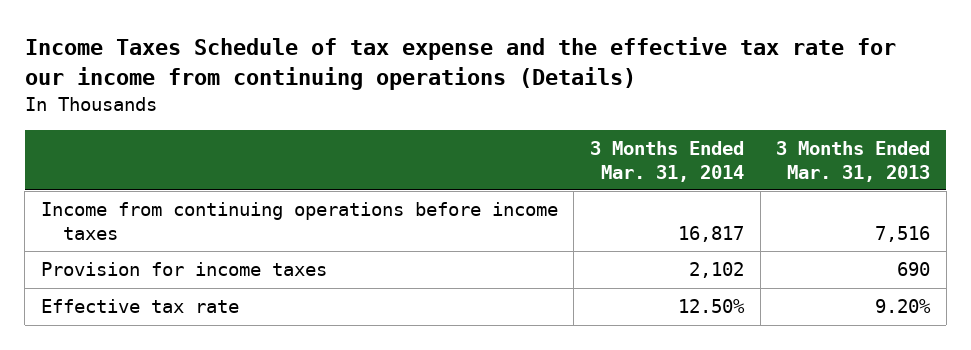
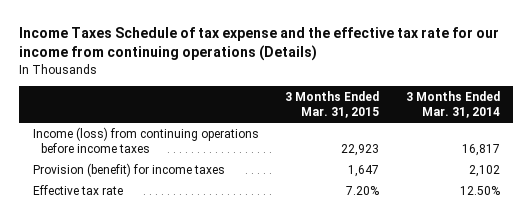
- | 3 Months Ended Mar. 31, 2014 | 3 Months Ended Mar. 31, 2013
+ | 3 Months Ended Mar. 31, 2015 | 3 Months Ended Mar. 31, 2014
- Income from continuing operations before income taxes | 16,817 | 7,516
- Provision for income taxes | 2,102 | 690
+ Income (loss) from continuing operations before income taxes | 22,923 | 16,817
+ Provision (benefit) for income taxes | 1,647 | 2,102

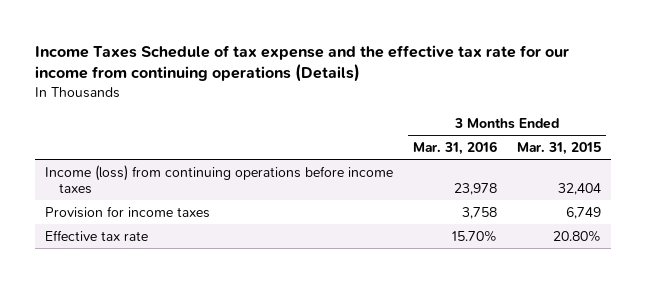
- | 3 Months Ended Mar. 31, 2015 | 3 Months Ended Mar. 31, 2014
+ | 3 Months Ended Mar. 31, 2016 | 3 Months Ended Mar. 31, 2015
- Income (loss) from continuing operations before income taxes | 22,923 | 16,817
- Provision (benefit) for income taxes | 1,647 | 2,102
- Effective tax rate | 7.20% | 12.50%
+ Income (loss) from continuing operations before income taxes | 23,978 | 32,404
+ Provision for income taxes | 3,758 | 6,749
+ Effective tax rate | 15.70% | 20.80%

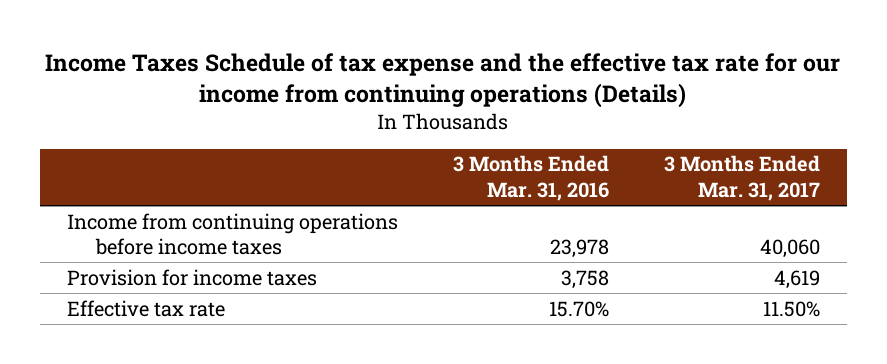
- | 3 Months Ended Mar. 31, 2016 | 3 Months Ended Mar. 31, 2015
+ | 3 Months Ended Mar. 31, 2016 | 3 Months Ended Mar. 31, 2017
- Income (loss) from continuing operations before income taxes | 23,978 | 32,404
+ Income from continuing operations before income taxes | 23,978 | 40,060

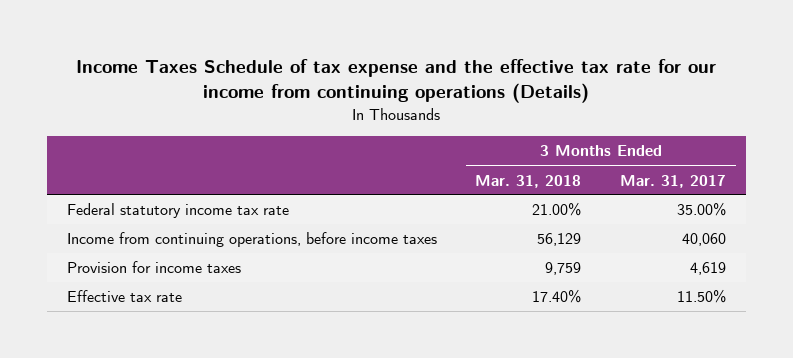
- | 3 Months Ended Mar. 31, 2016 | 3 Months Ended Mar. 31, 2017
+ | 3 Months Ended Mar. 31, 2018 | 3 Months Ended Mar. 31, 2017
- Income from continuing operations before income taxes | 23,978 | 40,060
+ Federal statutory income tax rate | 21.00% | 35.00%
+ Income from continuing operations, before income taxes | 56,129 | 40,060

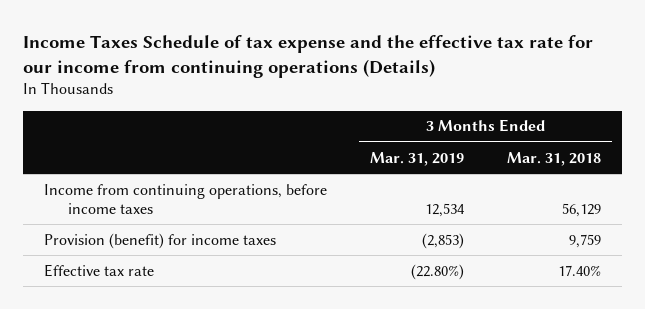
- | 3 Months Ended Mar. 31, 2018 | 3 Months Ended Mar. 31, 2017
+ | 3 Months Ended Mar. 31, 2019 | 3 Months Ended Mar. 31, 2018
- Federal statutory income tax rate | 21.00% | 35.00%
- Provision for income taxes | 9,759 | 4,619
+ Provision (benefit) for income taxes | (2,853) | 9,759

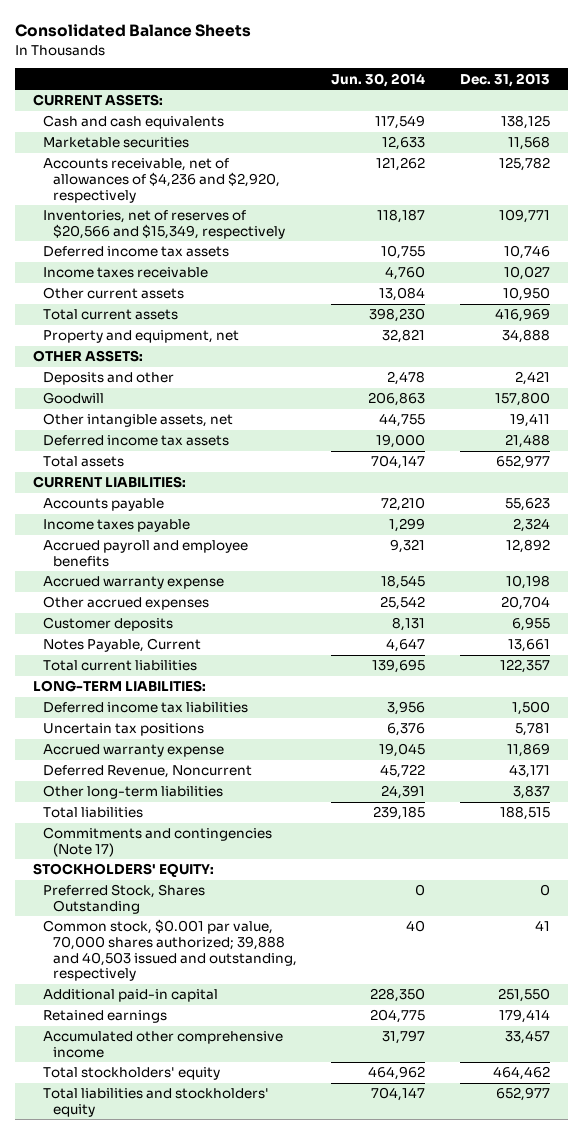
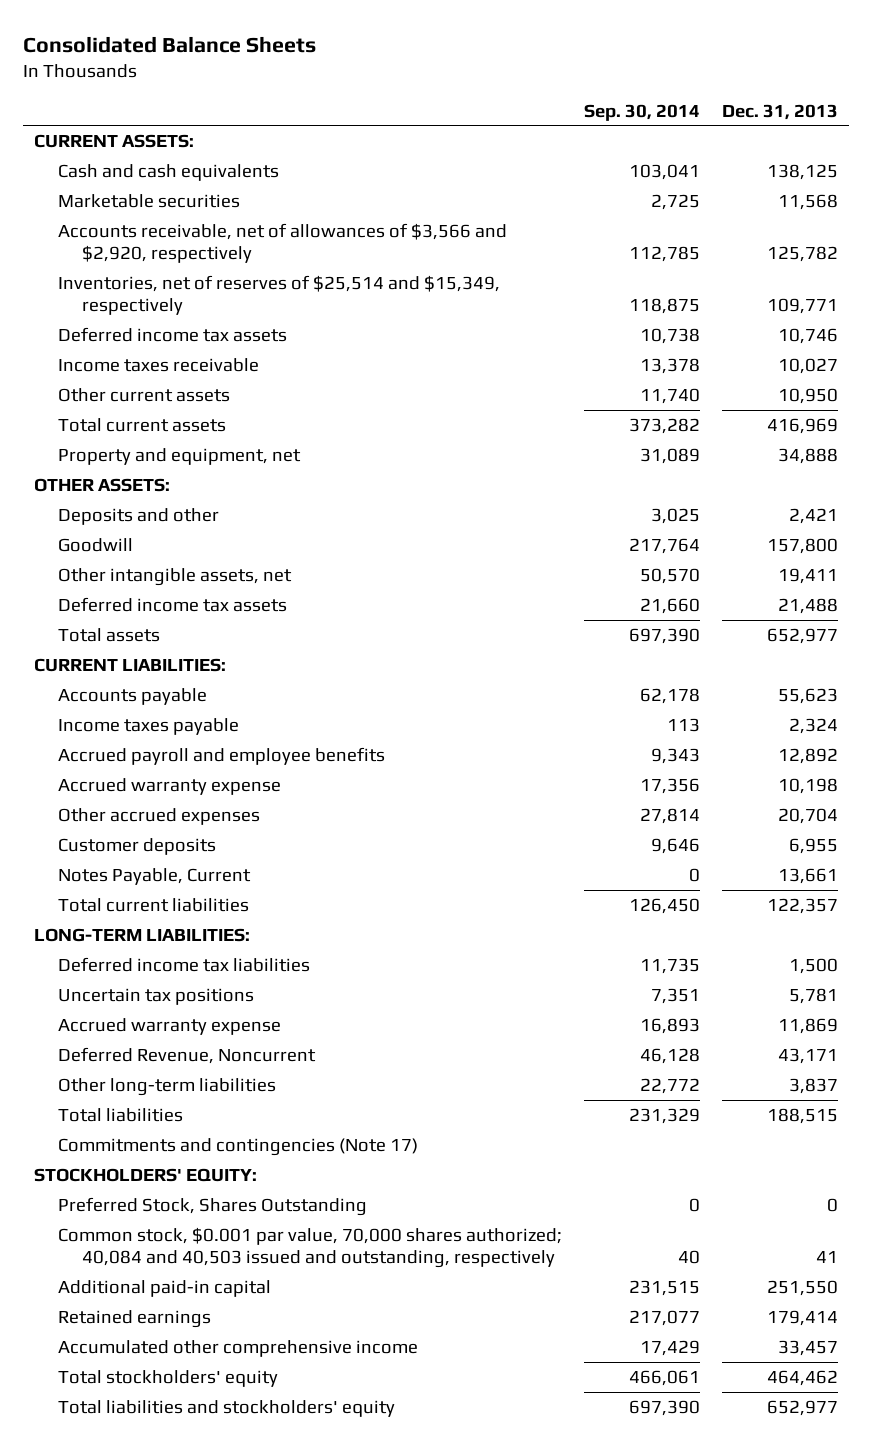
- | Jun. 30, 2014 | Dec. 31, 2013
+ | Sep. 30, 2014 | Dec. 31, 2013
- Accounts receivable, net of allowances of $4,236 and $2,920, respectively | 121,262 | 125,782
- Inventories, net of reserves of $20,566 and $15,349, respectively | 118,187 | 109,771
+ Accounts receivable, net of allowances of $3,566 and $2,920, respectively | 112,785 | 125,782
+ Inventories, net of reserves of $25,514 and $15,349, respectively | 118,875 | 109,771
- Common stock, $0.001 par value, 70,000 shares authorized; 39,888 and 40,503 issued and outstanding, respectively | 40 | 41
+ Common stock, $0.001 par value, 70,000 shares authorized; 40,084 and 40,503 issued and outstanding, respectively | 40 | 41

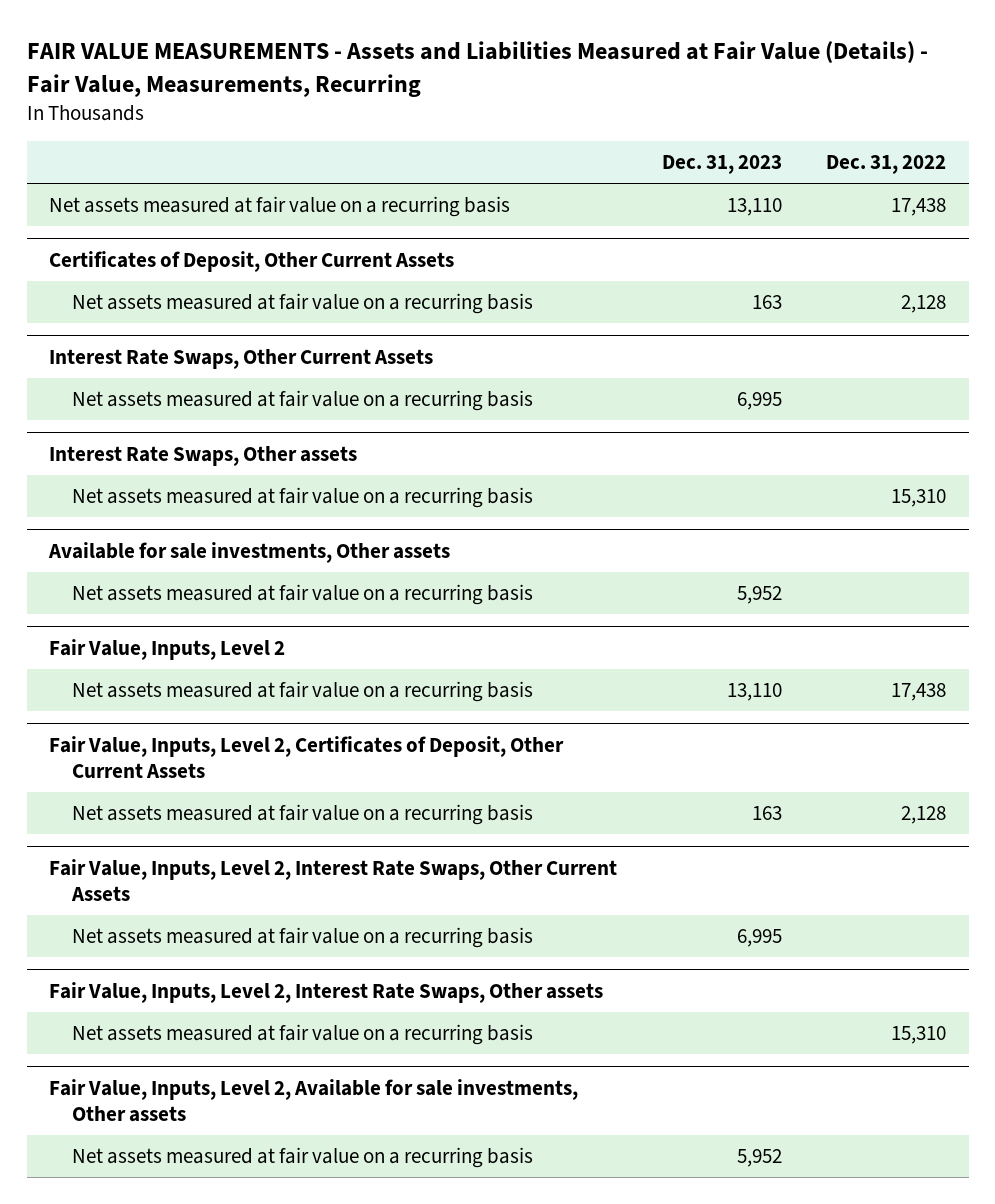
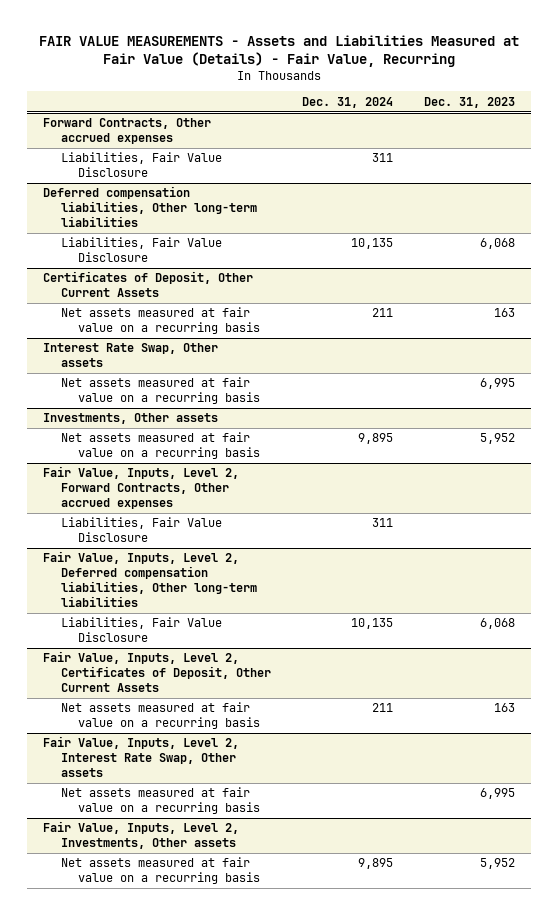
- FAIR VALUE MEASUREMENTS - Assets and Liabilities Measured at Fair Value (Details) - Fair Value, Measurements, Recurring
+ FAIR VALUE MEASUREMENTS - Assets and Liabilities Measured at Fair Value (Details) - Fair Value, Recurring
- | Dec. 31, 2023 | Dec. 31, 2022
+ | Dec. 31, 2024 | Dec. 31, 2023
- Net assets measured at fair value on a recurring basis | 13,110 | 17,438
+ Forward Contracts, Other accrued expenses
+ Liabilities, Fair Value Disclosure | 311 |
+ Deferred compensation liabilities, Other long-term liabilities
+ Liabilities, Fair Value Disclosure | 10,135 | 6,068
- Interest Rate Swaps, Other Current Assets
+ Interest Rate Swap, Other assets
- Interest Rate Swaps, Other assets
- Net assets measured at fair value on a recurring basis | | 15,310
- Available for sale investments, Other assets
+ Investments, Other assets
- Fair Value, Inputs, Level 2
- Net assets measured at fair value on a recurring basis | 13,110 | 17,438
+ Fair Value, Inputs, Level 2, Forward Contracts, Other accrued expenses
+ Liabilities, Fair Value Disclosure | 311 |
+ Fair Value, Inputs, Level 2, Deferred compensation liabilities, Other long-term liabilities
+ Liabilities, Fair Value Disclosure | 10,135 | 6,068
- Fair Value, Inputs, Level 2, Interest Rate Swaps, Other Current Assets
+ Fair Value, Inputs, Level 2, Interest Rate Swap, Other assets
- Fair Value, Inputs, Level 2, Interest Rate Swaps, Other assets
- Net assets measured at fair value on a recurring basis | | 15,310
- Fair Value, Inputs, Level 2, Available for sale investments, Other assets
+ Fair Value, Inputs, Level 2, Investments, Other assets

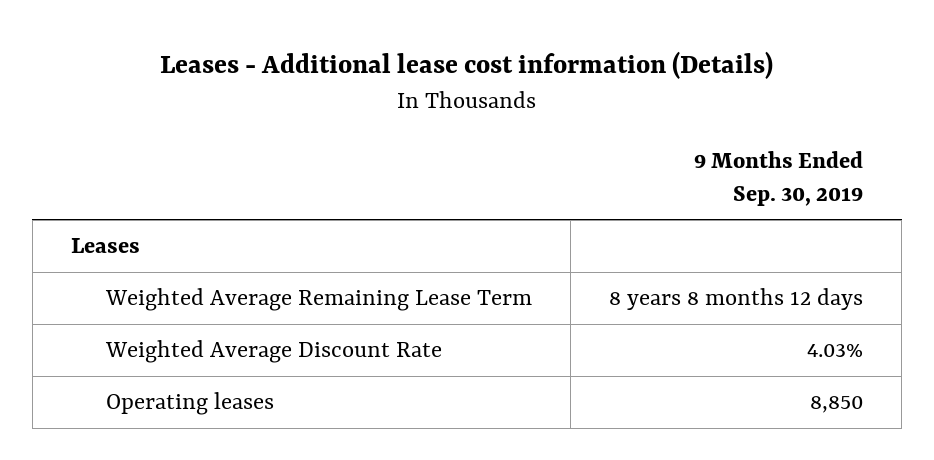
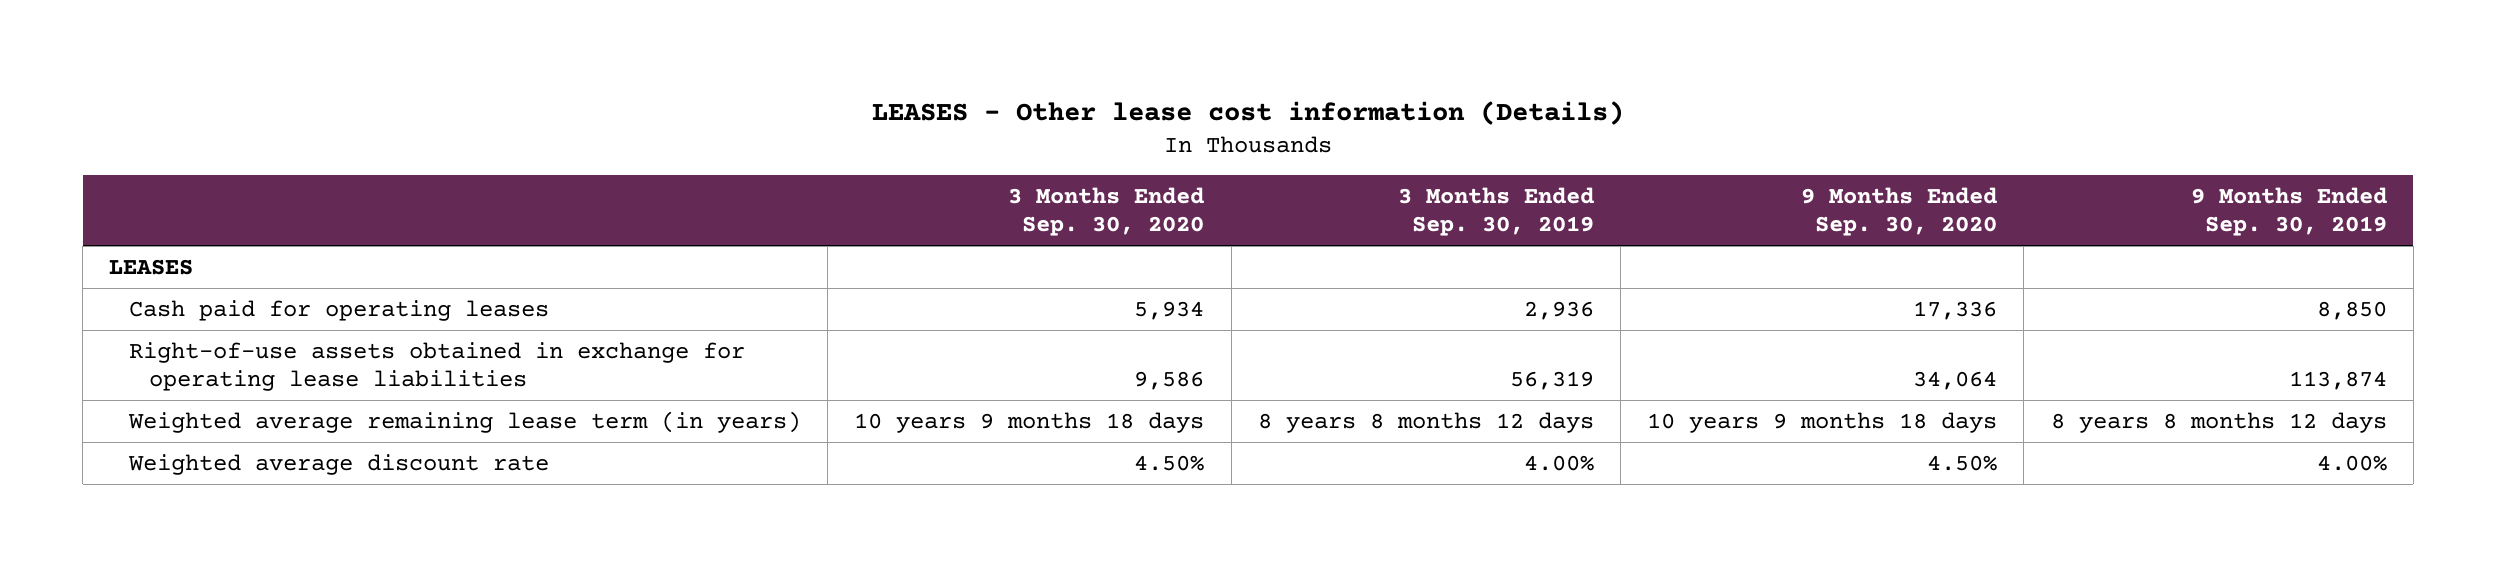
- Leases - Additional lease cost information (Details)
+ LEASES - Other lease cost information (Details)
- | 9 Months Ended Sep. 30, 2019
+ | 3 Months Ended Sep. 30, 2020 | 3 Months Ended Sep. 30, 2019 | 9 Months Ended Sep. 30, 2020 | 9 Months Ended Sep. 30, 2019
- Leases
- Weighted Average Remaining Lease Term | 8 years 8 months 12 days
- Weighted Average Discount Rate | 4.03%
- Operating leases | 8,850
+ LEASES
+ Cash paid for operating leases | 5,934 | 2,936 | 17,336 | 8,850
+ Right-of-use assets obtained in exchange for operating lease liabilities | 9,586 | 56,319 | 34,064 | 113,874
+ Weighted average remaining lease term (in years) | 10 years 9 months 18 days | 8 years 8 months 12 days | 10 years 9 months 18 days | 8 years 8 months 12 days
+ Weighted average discount rate | 4.50% | 4.00% | 4.50% | 4.00%

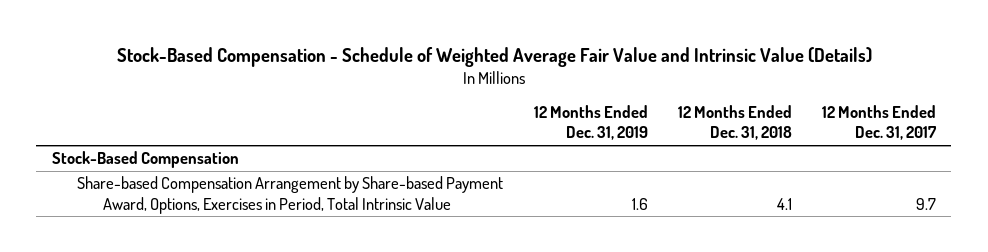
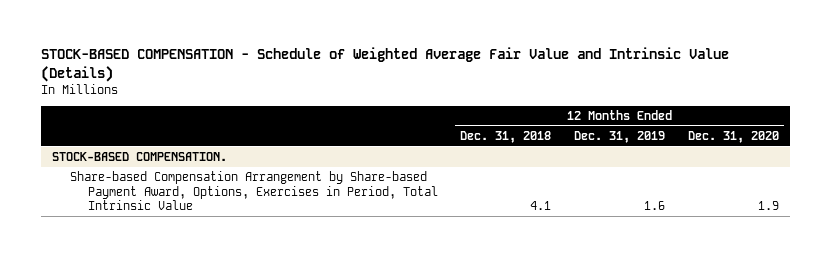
- Stock-Based Compensation - Schedule of Weighted Average Fair Value and Intrinsic Value (Details)
+ STOCK-BASED COMPENSATION - Schedule of Weighted Average Fair Value and Intrinsic Value (Details)
- | 12 Months Ended Dec. 31, 2019 | 12 Months Ended Dec. 31, 2018 | 12 Months Ended Dec. 31, 2017
+ | 12 Months Ended Dec. 31, 2018 | 12 Months Ended Dec. 31, 2019 | 12 Months Ended Dec. 31, 2020
- Stock-Based Compensation
+ STOCK-BASED COMPENSATION.

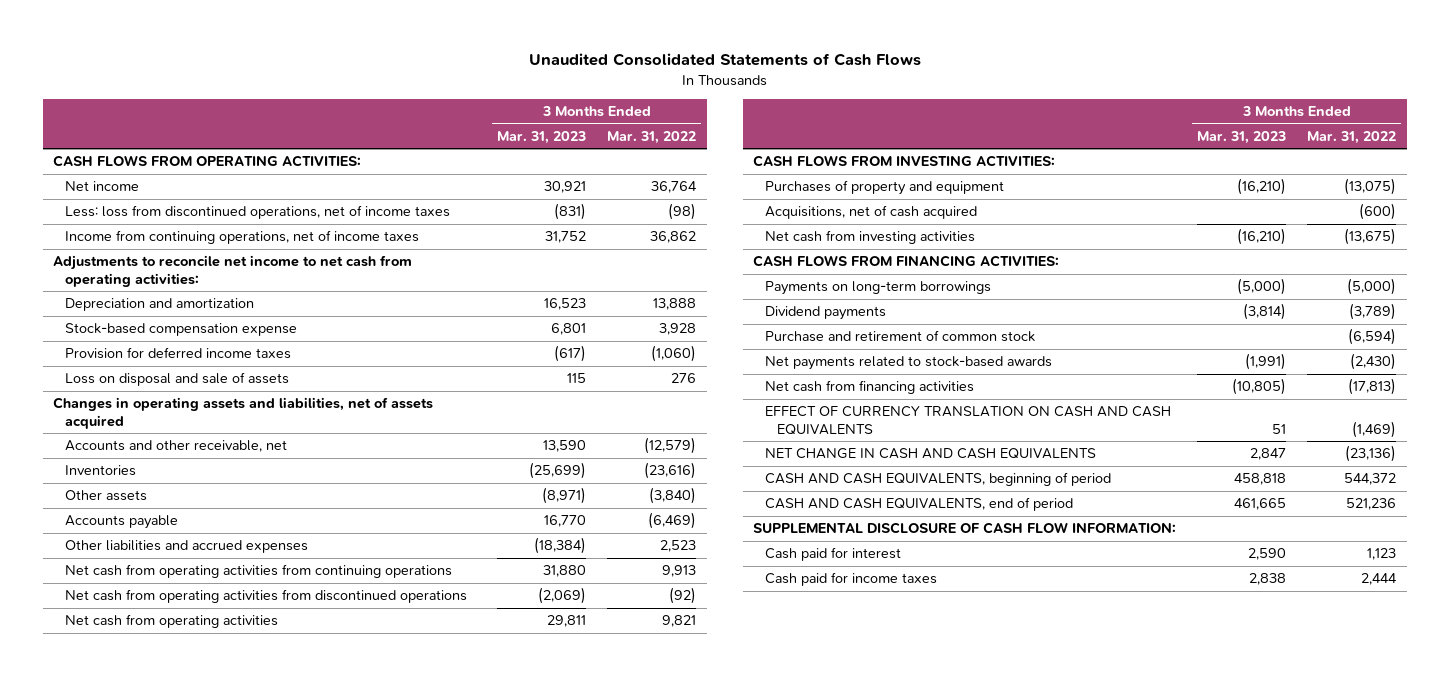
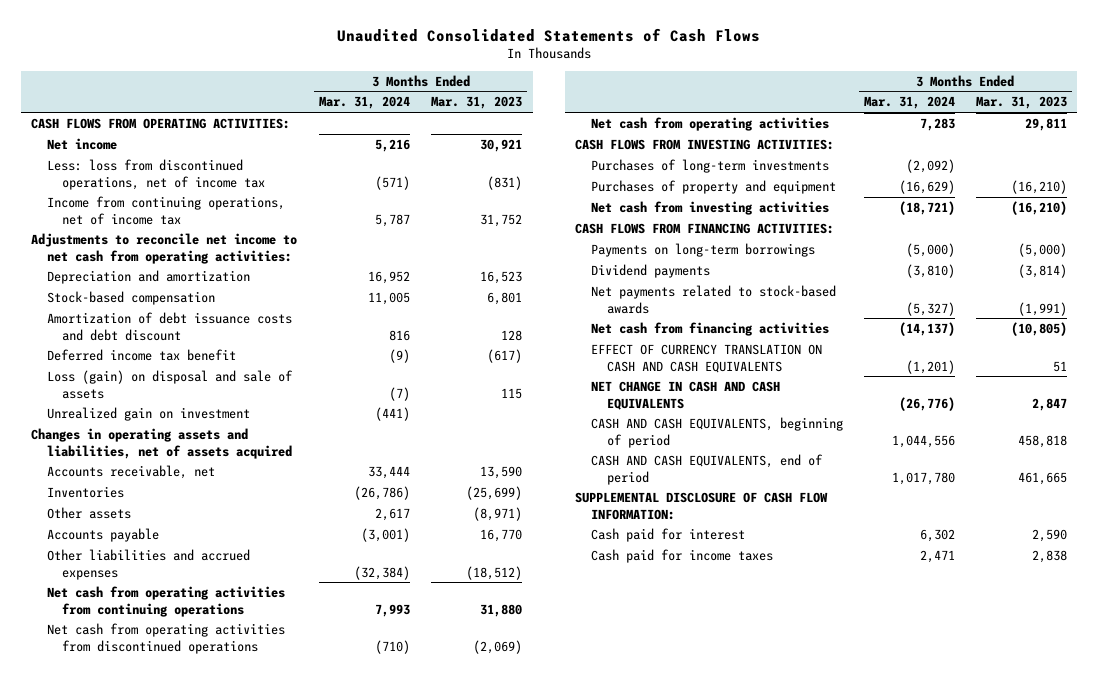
- | 3 Months Ended Mar. 31, 2023 | 3 Months Ended Mar. 31, 2022
+ | 3 Months Ended Mar. 31, 2024 | 3 Months Ended Mar. 31, 2023
- Less: loss from discontinued operations, net of income taxes | (831) | (98)
- Income from continuing operations, net of income taxes | 31,752 | 36,862
+ Less: loss from discontinued operations, net of income tax | (571) | (831)
+ Income from continuing operations, net of income tax | 5,787 | 31,752
- Stock-based compensation expense | 6,801 | 3,928
- Provision for deferred income taxes | (617) | (1,060)
- Loss on disposal and sale of assets | 115 | 276
+ Stock-based compensation | 11,005 | 6,801
+ Amortization of debt issuance costs and debt discount | 816 | 128
+ Deferred income tax benefit | (9) | (617)
+ Loss (gain) on disposal and sale of assets | (7) | 115
+ Unrealized gain on investment | (441) |
- Accounts and other receivable, net | 13,590 | (12,579)
+ Accounts receivable, net | 33,444 | 13,590
- Other liabilities and accrued expenses | (18,384) | 2,523
+ Other liabilities and accrued expenses | (32,384) | (18,512)
+ Purchases of long-term investments | (2,092) |
- Acquisitions, net of cash acquired | | (600)
- Purchase and retirement of common stock | | (6,594)

